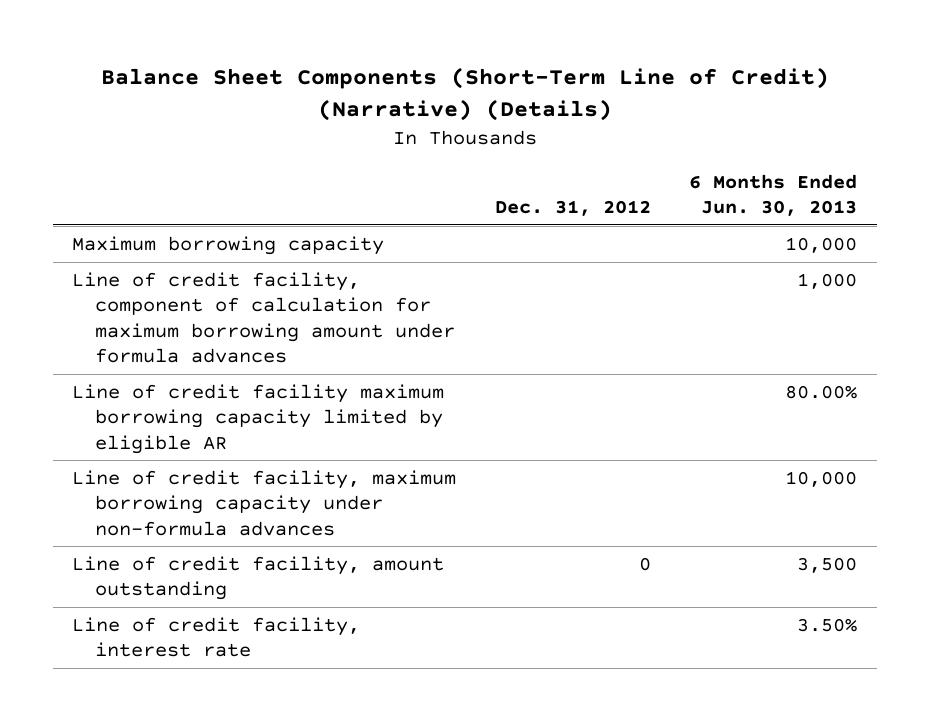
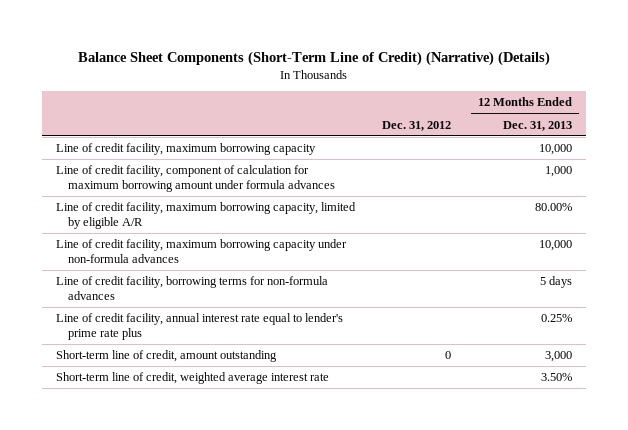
- | Dec. 31, 2012 | 6 Months Ended Jun. 30, 2013
+ | Dec. 31, 2012 | 12 Months Ended Dec. 31, 2013
- Maximum borrowing capacity | | 10,000
+ Line of credit facility, maximum borrowing capacity | | 10,000
- Line of credit facility maximum borrowing capacity limited by eligible AR | | 80.00%
+ Line of credit facility, maximum borrowing capacity, limited by eligible A/R | | 80.00%
- Line of credit facility, amount outstanding | 0 | 3,500
- Line of credit facility, interest rate | | 3.50%
+ Line of credit facility, borrowing terms for non-formula advances | | 5 days
+ Line of credit facility, annual interest rate equal to lender's prime rate plus | | 0.25%
+ Short-term line of credit, amount outstanding | 0 | 3,000
+ Short-term line of credit, weighted average interest rate | | 3.50%

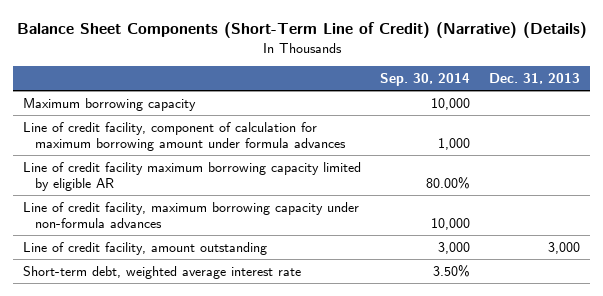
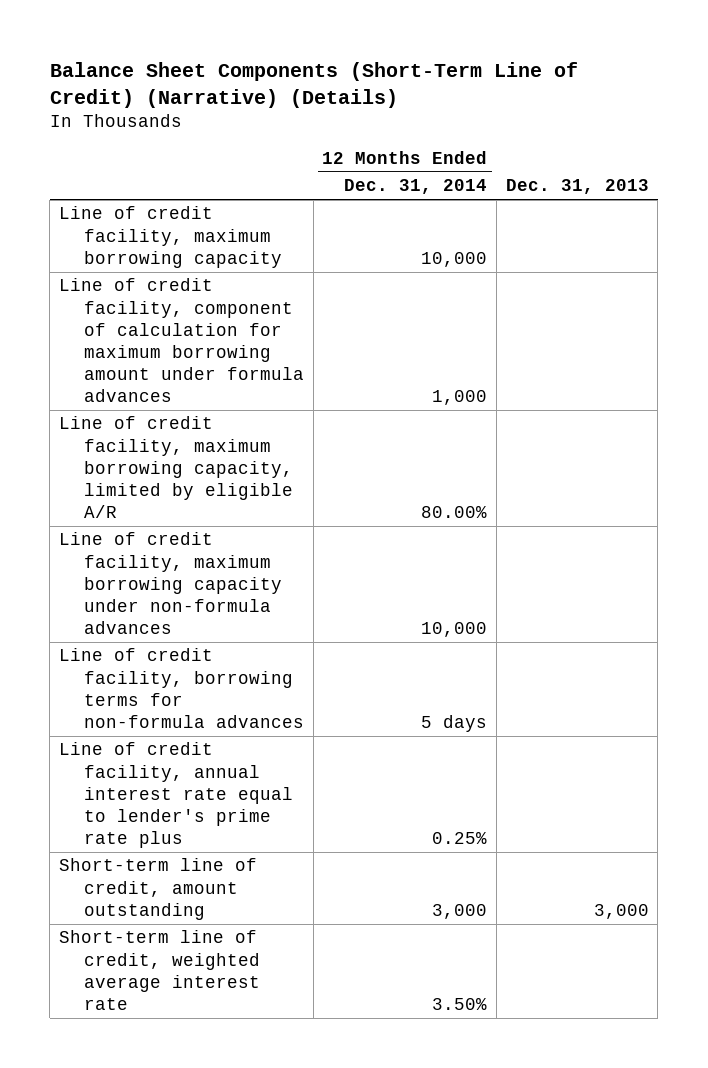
- | Sep. 30, 2014 | Dec. 31, 2013
+ | 12 Months Ended Dec. 31, 2014 | Dec. 31, 2013
- Maximum borrowing capacity | 10,000 |
+ Line of credit facility, maximum borrowing capacity | 10,000 |
- Line of credit facility maximum borrowing capacity limited by eligible AR | 80.00% |
+ Line of credit facility, maximum borrowing capacity, limited by eligible A/R | 80.00% |
- Line of credit facility, amount outstanding | 3,000 | 3,000
- Short-term debt, weighted average interest rate | 3.50% |
+ Line of credit facility, borrowing terms for non-formula advances | 5 days |
+ Line of credit facility, annual interest rate equal to lender's prime rate plus | 0.25% |
+ Short-term line of credit, amount outstanding | 3,000 | 3,000
+ Short-term line of credit, weighted average interest rate | 3.50% |

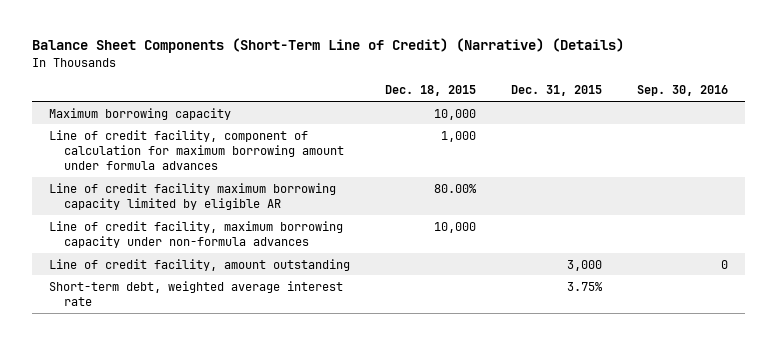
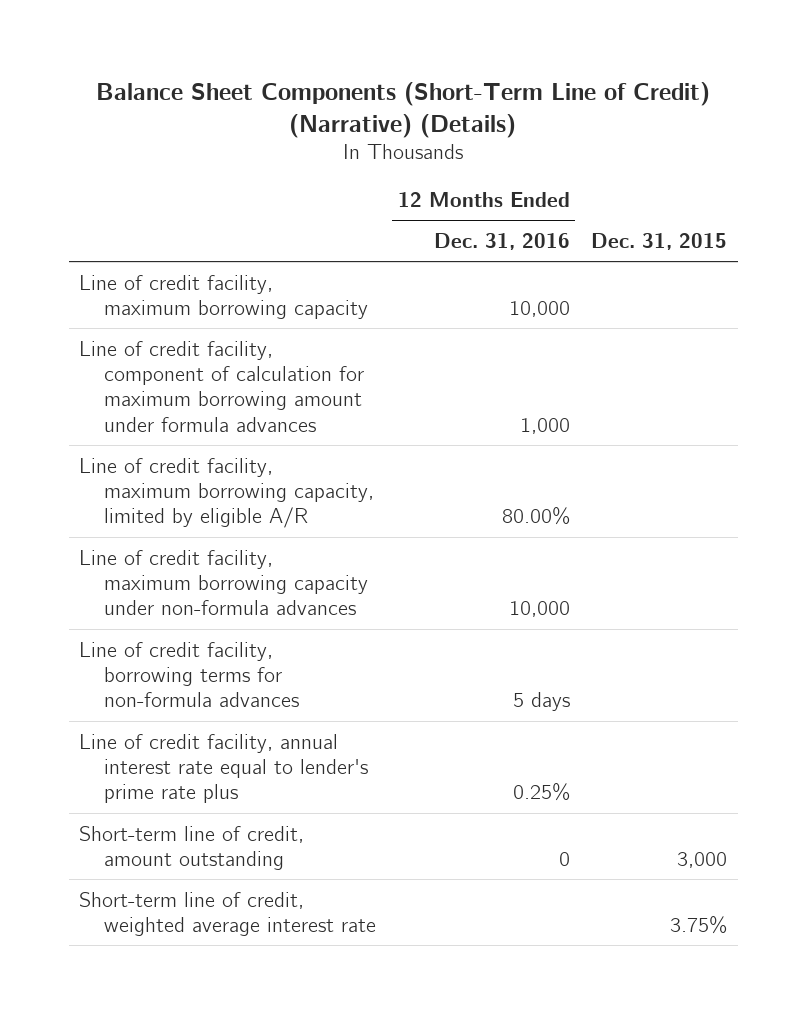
- | Dec. 18, 2015 | Dec. 31, 2015 | Sep. 30, 2016
+ | 12 Months Ended Dec. 31, 2016 | Dec. 31, 2015
- Maximum borrowing capacity | 10,000 | |
+ Line of credit facility, maximum borrowing capacity | 10,000 |
- Line of credit facility maximum borrowing capacity limited by eligible AR | 80.00% | |
+ Line of credit facility, maximum borrowing capacity, limited by eligible A/R | 80.00% |
- Line of credit facility, amount outstanding | | 3,000 | 0
- Short-term debt, weighted average interest rate | | 3.75% |
+ Line of credit facility, borrowing terms for non-formula advances | 5 days |
+ Line of credit facility, annual interest rate equal to lender's prime rate plus | 0.25% |
+ Short-term line of credit, amount outstanding | 0 | 3,000
+ Short-term line of credit, weighted average interest rate | | 3.75%

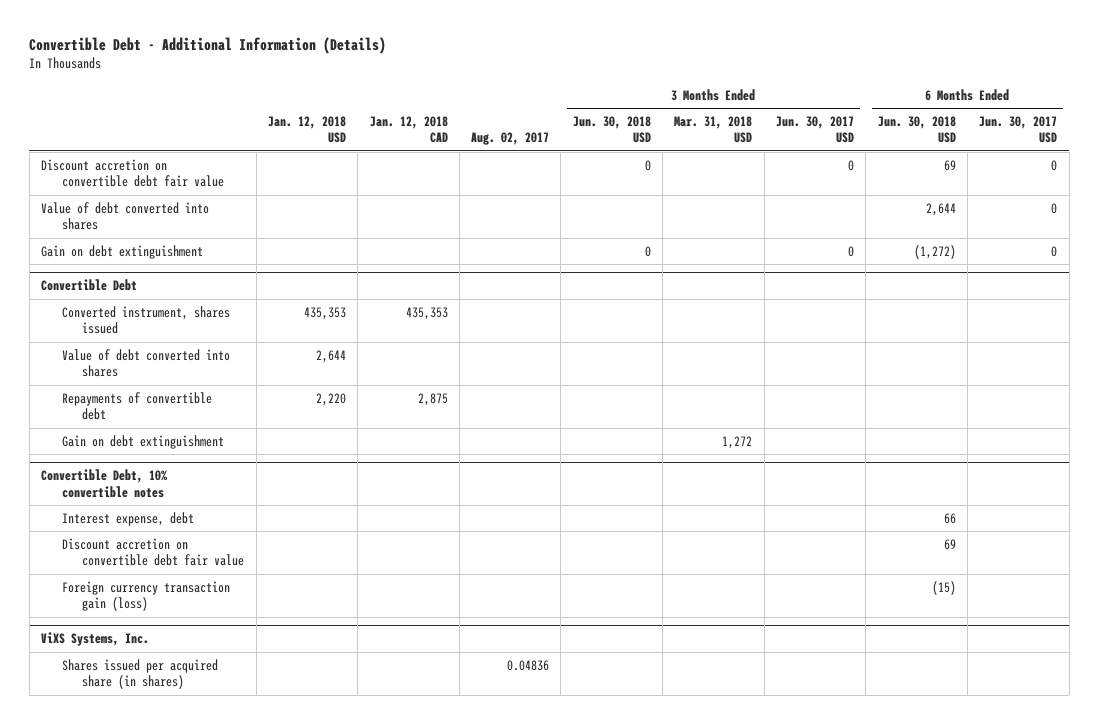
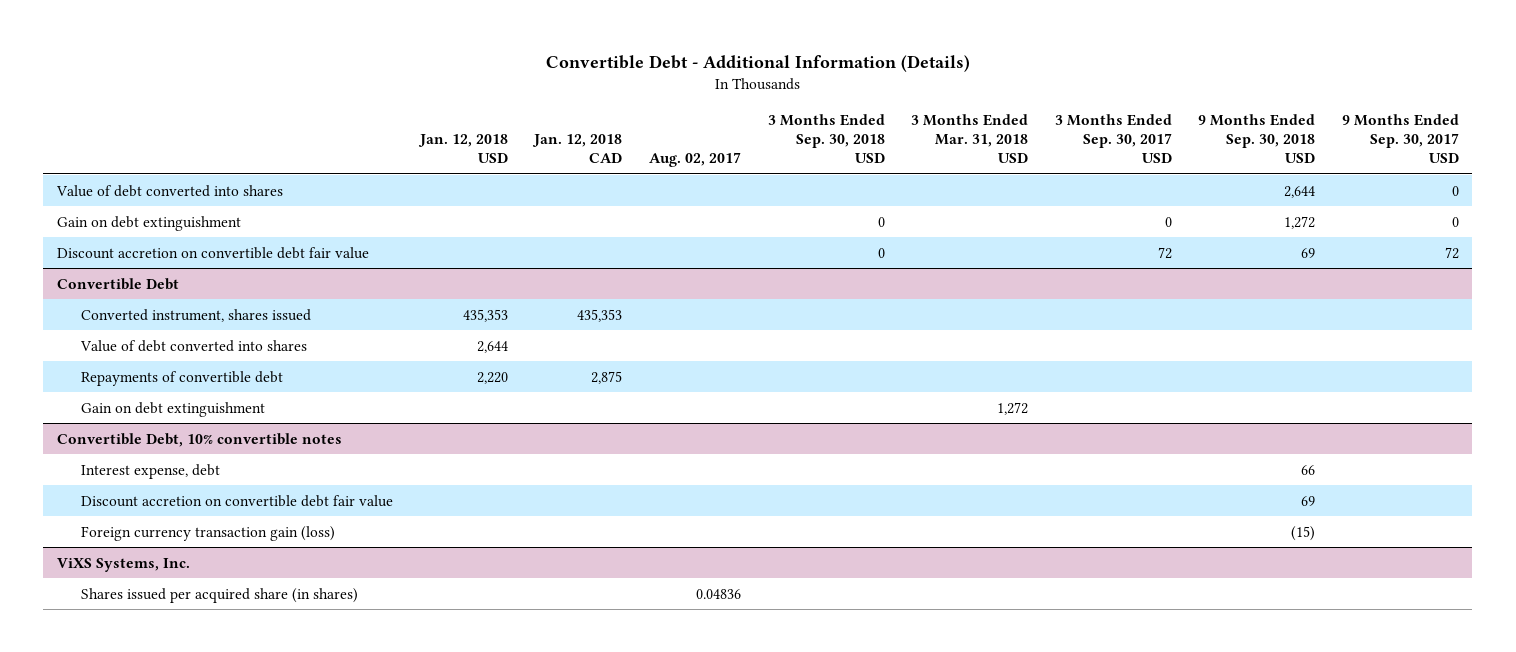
- | Jan. 12, 2018 USD | Jan. 12, 2018 CAD | Aug. 02, 2017 | 3 Months Ended Jun. 30, 2018 USD | 3 Months Ended Mar. 31, 2018 USD | 3 Months Ended Jun. 30, 2017 USD | 6 Months Ended Jun. 30, 2018 USD | 6 Months Ended Jun. 30, 2017 USD
+ | Jan. 12, 2018 USD | Jan. 12, 2018 CAD | Aug. 02, 2017 | 3 Months Ended Sep. 30, 2018 USD | 3 Months Ended Mar. 31, 2018 USD | 3 Months Ended Sep. 30, 2017 USD | 9 Months Ended Sep. 30, 2018 USD | 9 Months Ended Sep. 30, 2017 USD
moved down: Discount accretion on convertible debt fair value | | | | 0 | | 72 | 69 | 72

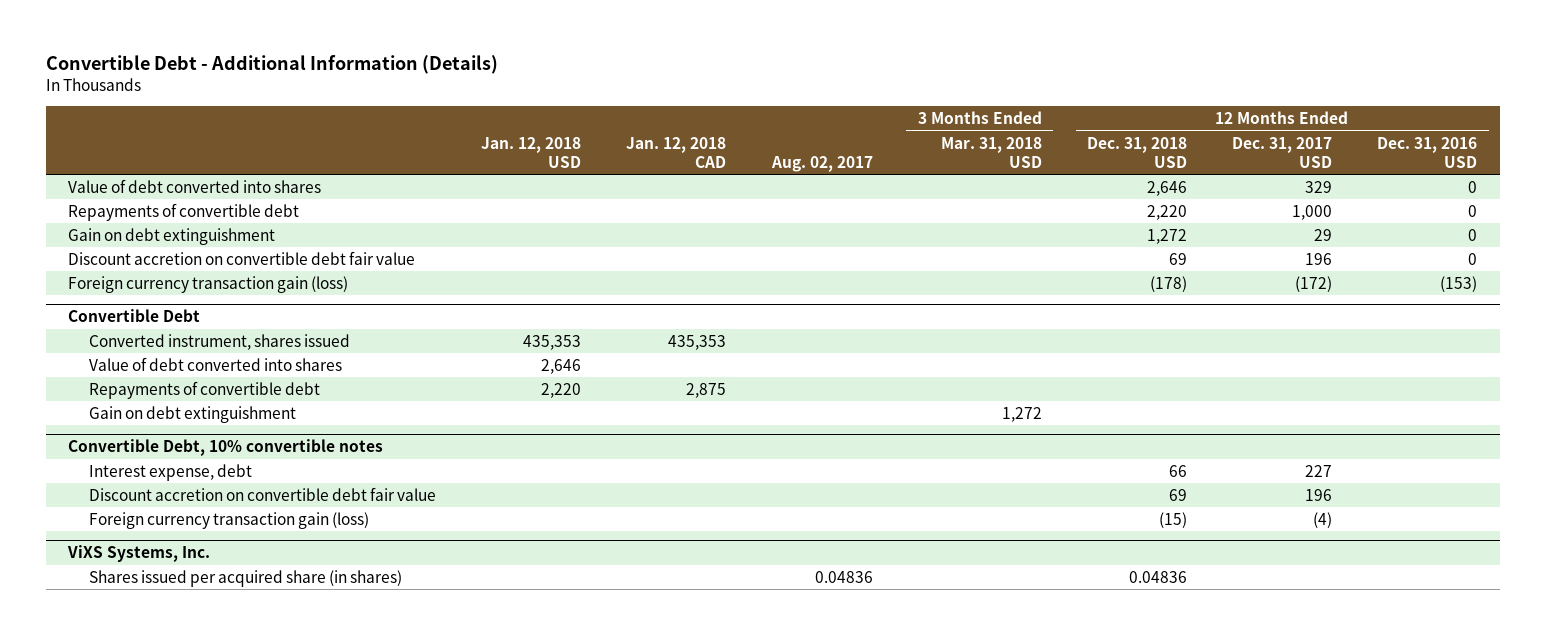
- | Jan. 12, 2018 USD | Jan. 12, 2018 CAD | Aug. 02, 2017 | 3 Months Ended Sep. 30, 2018 USD | 3 Months Ended Mar. 31, 2018 USD | 3 Months Ended Sep. 30, 2017 USD | 9 Months Ended Sep. 30, 2018 USD | 9 Months Ended Sep. 30, 2017 USD
+ | Jan. 12, 2018 USD | Jan. 12, 2018 CAD | Aug. 02, 2017 | 3 Months Ended Mar. 31, 2018 USD | 12 Months Ended Dec. 31, 2018 USD | 12 Months Ended Dec. 31, 2017 USD | 12 Months Ended Dec. 31, 2016 USD
+ Repayments of convertible debt | | | | | 2,220 | 1,000 | 0
+ Foreign currency transaction gain (loss) | | | | | (178) | (172) | (153)
@ Convertible Debt
- Value of debt converted into shares | 2,644 | | | | | | |
+ Value of debt converted into shares | 2,646 | | | | | |

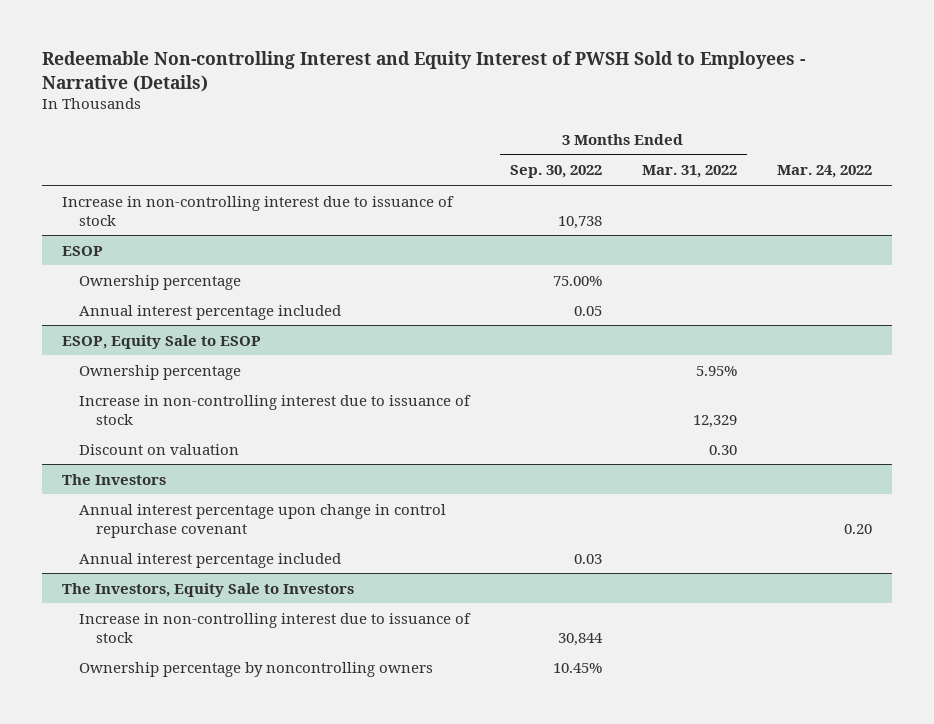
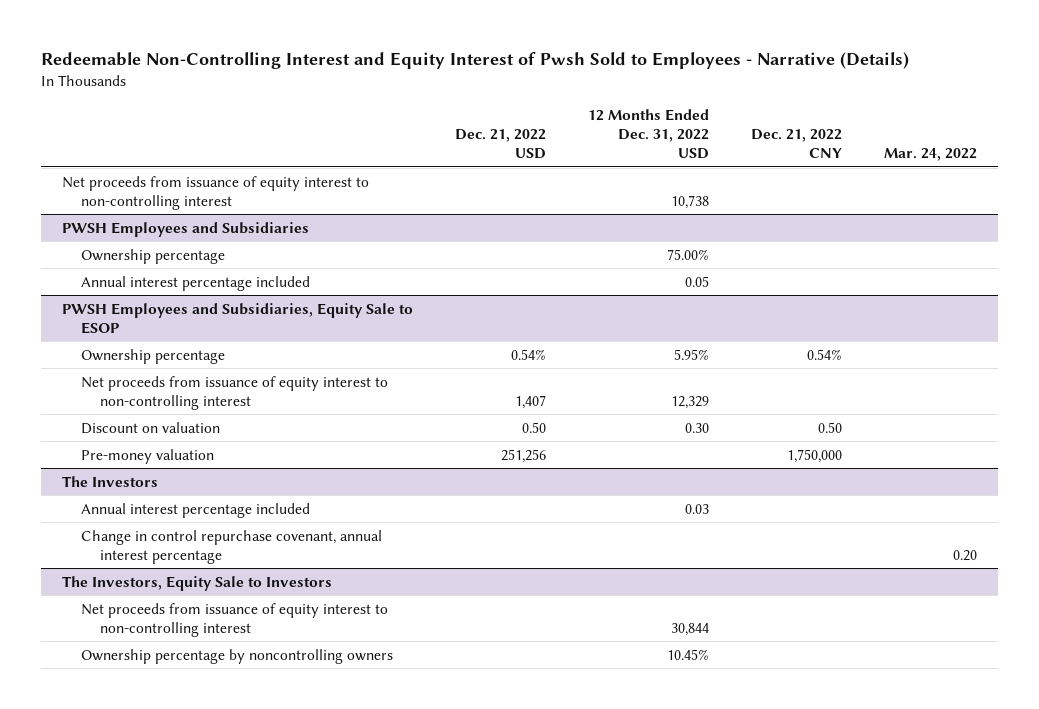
- Redeemable Non-controlling Interest and Equity Interest of PWSH Sold to Employees - Narrative (Details)
+ Redeemable Non-Controlling Interest and Equity Interest of Pwsh Sold to Employees - Narrative (Details)
- | 3 Months Ended Sep. 30, 2022 | 3 Months Ended Mar. 31, 2022 | Mar. 24, 2022
+ | Dec. 21, 2022 USD | 12 Months Ended Dec. 31, 2022 USD | Dec. 21, 2022 CNY | Mar. 24, 2022
- Increase in non-controlling interest due to issuance of stock | 10,738 | |
- ESOP
+ Net proceeds from issuance of equity interest to non-controlling interest | | 10,738 | |
+ PWSH Employees and Subsidiaries
- ESOP, Equity Sale to ESOP
+ PWSH Employees and Subsidiaries, Equity Sale to ESOP
- Increase in non-controlling interest due to issuance of stock | | 12,329 |
+ Net proceeds from issuance of equity interest to non-controlling interest | 1,407 | 12,329 | |
+ Pre-money valuation | 251,256 | | 1,750,000 |
@ The Investors
- Annual interest percentage upon change in control repurchase covenant | | | 0.20
+ Change in control repurchase covenant, annual interest percentage | | | | 0.20
@ The Investors, Equity Sale to Investors
- Increase in non-controlling interest due to issuance of stock | 30,844 | |
+ Net proceeds from issuance of equity interest to non-controlling interest | | 30,844 | |

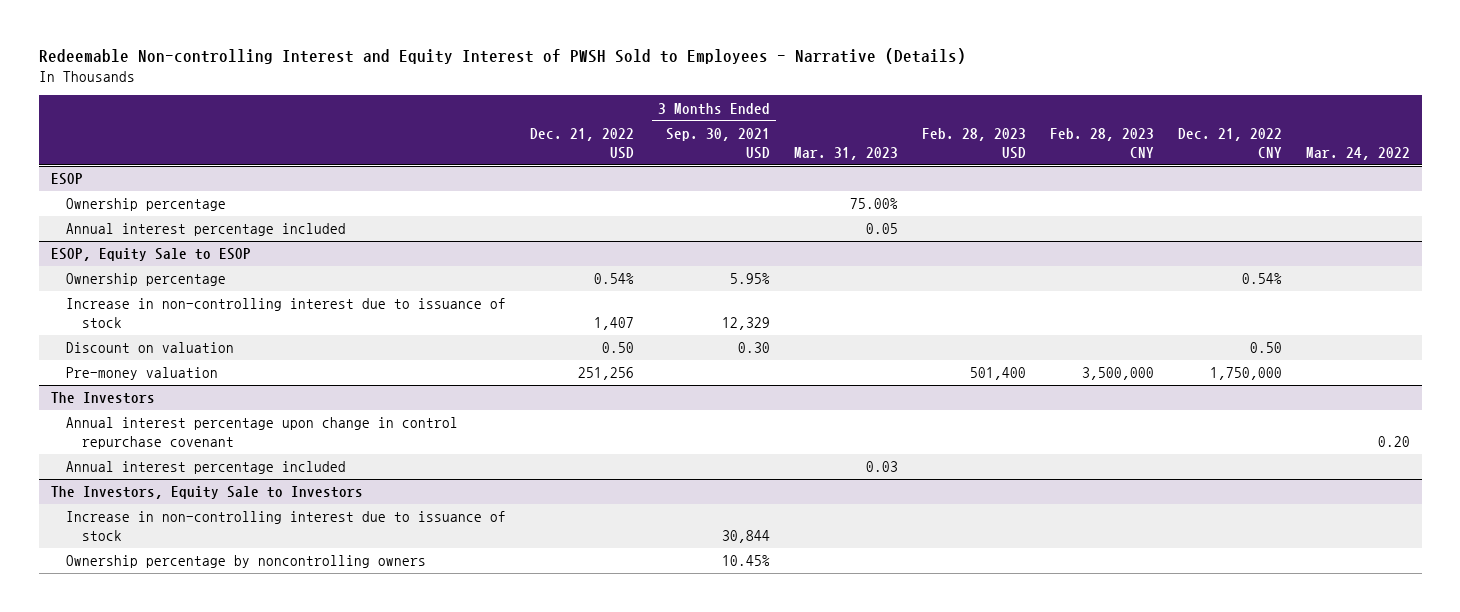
- Redeemable Non-Controlling Interest and Equity Interest of Pwsh Sold to Employees - Narrative (Details)
+ Redeemable Non-controlling Interest and Equity Interest of PWSH Sold to Employees - Narrative (Details)
- | Dec. 21, 2022 USD | 12 Months Ended Dec. 31, 2022 USD | Dec. 21, 2022 CNY | Mar. 24, 2022
+ | Dec. 21, 2022 USD | 3 Months Ended Sep. 30, 2021 USD | Mar. 31, 2023 | Feb. 28, 2023 USD | Feb. 28, 2023 CNY | Dec. 21, 2022 CNY | Mar. 24, 2022
- Net proceeds from issuance of equity interest to non-controlling interest | | 10,738 | |
- PWSH Employees and Subsidiaries
+ ESOP
- PWSH Employees and Subsidiaries, Equity Sale to ESOP
+ ESOP, Equity Sale to ESOP
- Net proceeds from issuance of equity interest to non-controlling interest | 1,407 | 12,329 | |
+ Increase in non-controlling interest due to issuance of stock | 1,407 | 12,329 | | | | |
@ The Investors
+ Annual interest percentage upon change in control repurchase covenant | | | | | | | 0.20
- Change in control repurchase covenant, annual interest percentage | | | | 0.20
@ The Investors, Equity Sale to Investors
- Net proceeds from issuance of equity interest to non-controlling interest | | 30,844 | |
+ Increase in non-controlling interest due to issuance of stock | | 30,844 | | | | |

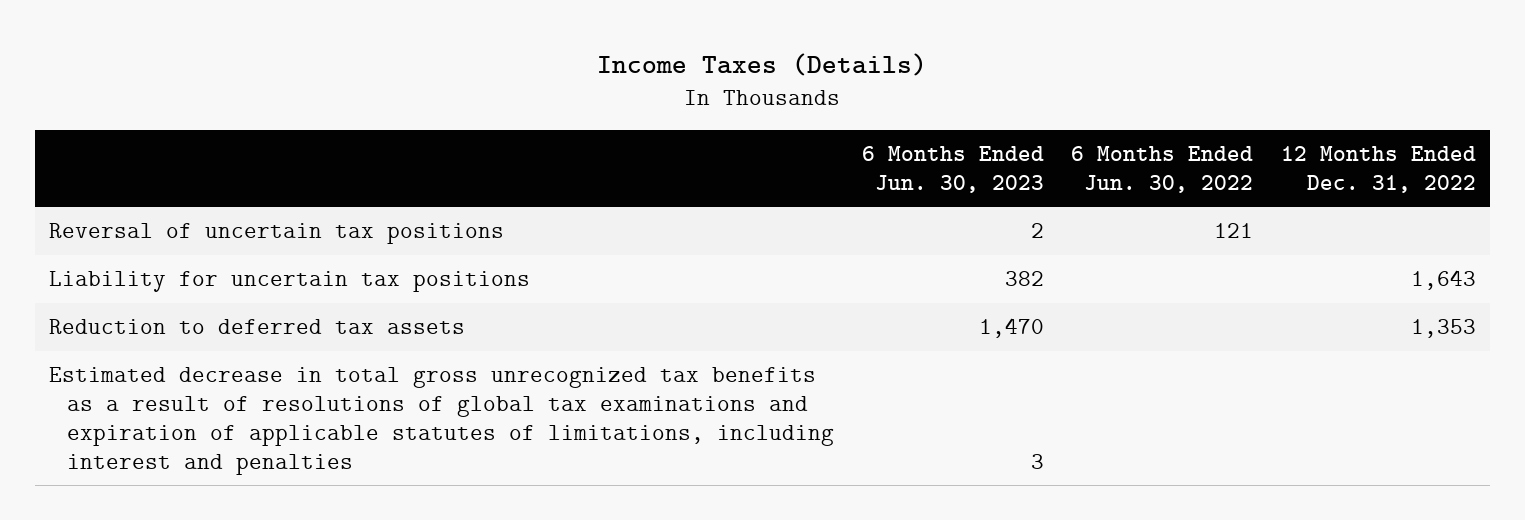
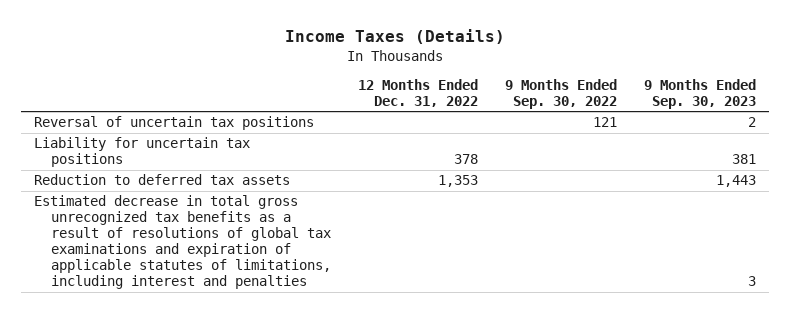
- | 6 Months Ended Jun. 30, 2023 | 6 Months Ended Jun. 30, 2022 | 12 Months Ended Dec. 31, 2022
+ | 12 Months Ended Dec. 31, 2022 | 9 Months Ended Sep. 30, 2022 | 9 Months Ended Sep. 30, 2023
- Liability for uncertain tax positions | 382 | | 1,643
+ Liability for uncertain tax positions | 378 | | 381

